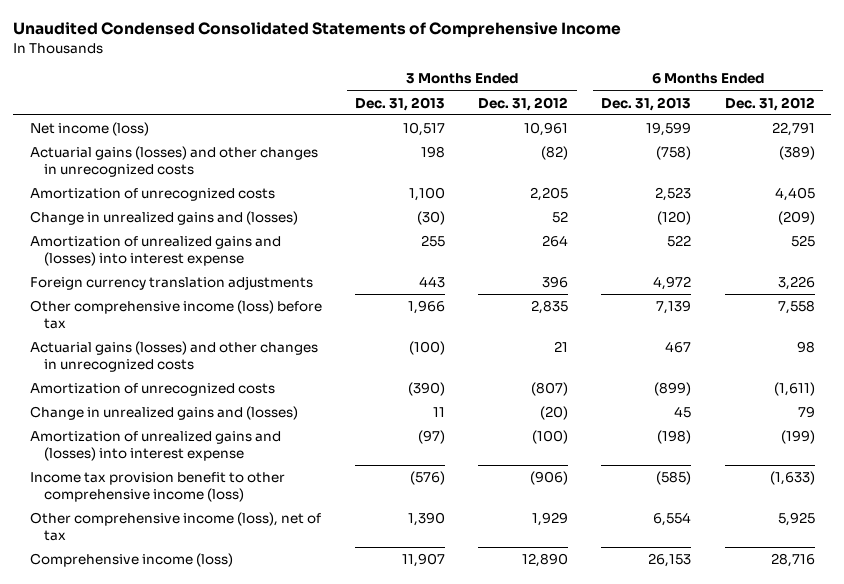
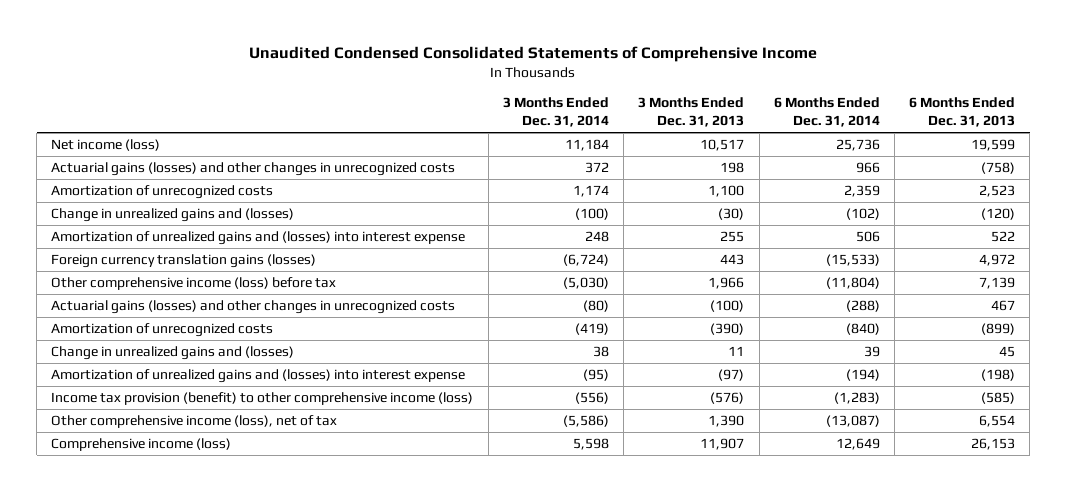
- | 3 Months Ended Dec. 31, 2013 | 3 Months Ended Dec. 31, 2012 | 6 Months Ended Dec. 31, 2013 | 6 Months Ended Dec. 31, 2012
+ | 3 Months Ended Dec. 31, 2014 | 3 Months Ended Dec. 31, 2013 | 6 Months Ended Dec. 31, 2014 | 6 Months Ended Dec. 31, 2013
- Foreign currency translation adjustments | 443 | 396 | 4,972 | 3,226
+ Foreign currency translation gains (losses) | (6,724) | 443 | (15,533) | 4,972
- Income tax provision benefit to other comprehensive income (loss) | (576) | (906) | (585) | (1,633)
+ Income tax provision (benefit) to other comprehensive income (loss) | (556) | (576) | (1,283) | (585)

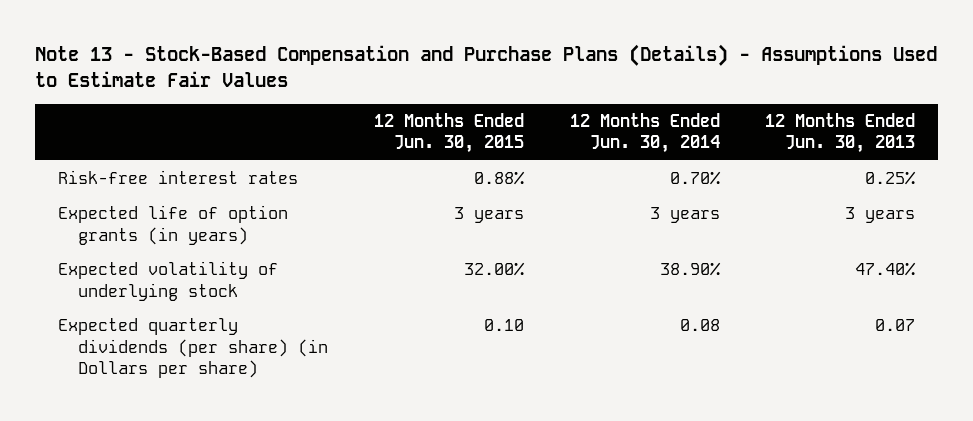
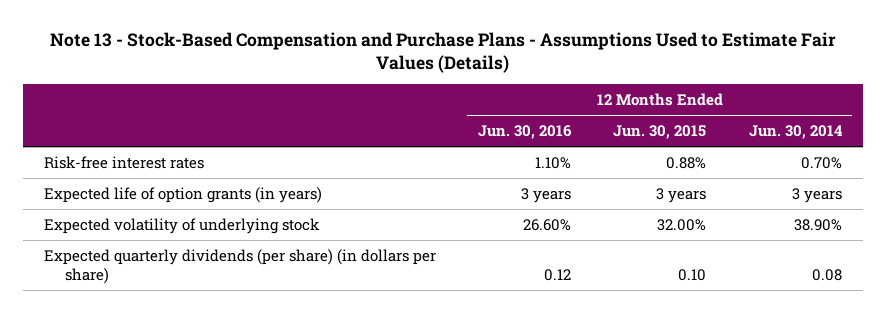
- Note 13 - Stock-Based Compensation and Purchase Plans (Details) - Assumptions Used to Estimate Fair Values
+ Note 13 - Stock-Based Compensation and Purchase Plans - Assumptions Used to Estimate Fair Values (Details)
- | 12 Months Ended Jun. 30, 2015 | 12 Months Ended Jun. 30, 2014 | 12 Months Ended Jun. 30, 2013
+ | 12 Months Ended Jun. 30, 2016 | 12 Months Ended Jun. 30, 2015 | 12 Months Ended Jun. 30, 2014
- Expected quarterly dividends (per share) (in Dollars per share) | 0.10 | 0.08 | 0.07
+ Expected quarterly dividends (per share) (in dollars per share) | 0.12 | 0.10 | 0.08

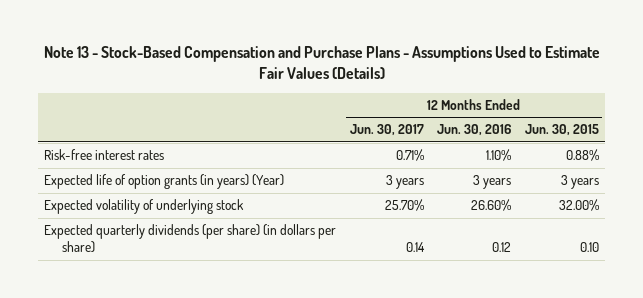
- | 12 Months Ended Jun. 30, 2016 | 12 Months Ended Jun. 30, 2015 | 12 Months Ended Jun. 30, 2014
+ | 12 Months Ended Jun. 30, 2017 | 12 Months Ended Jun. 30, 2016 | 12 Months Ended Jun. 30, 2015
- Expected life of option grants (in years) | 3 years | 3 years | 3 years
+ Expected life of option grants (in years) (Year) | 3 years | 3 years | 3 years

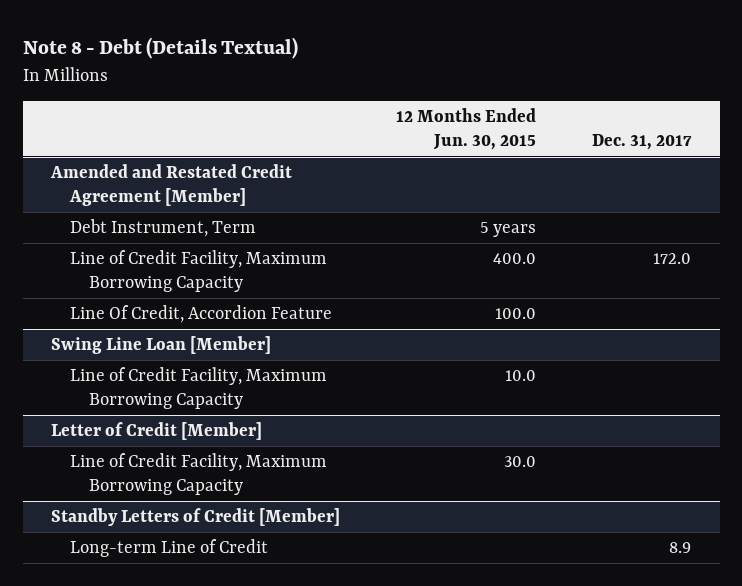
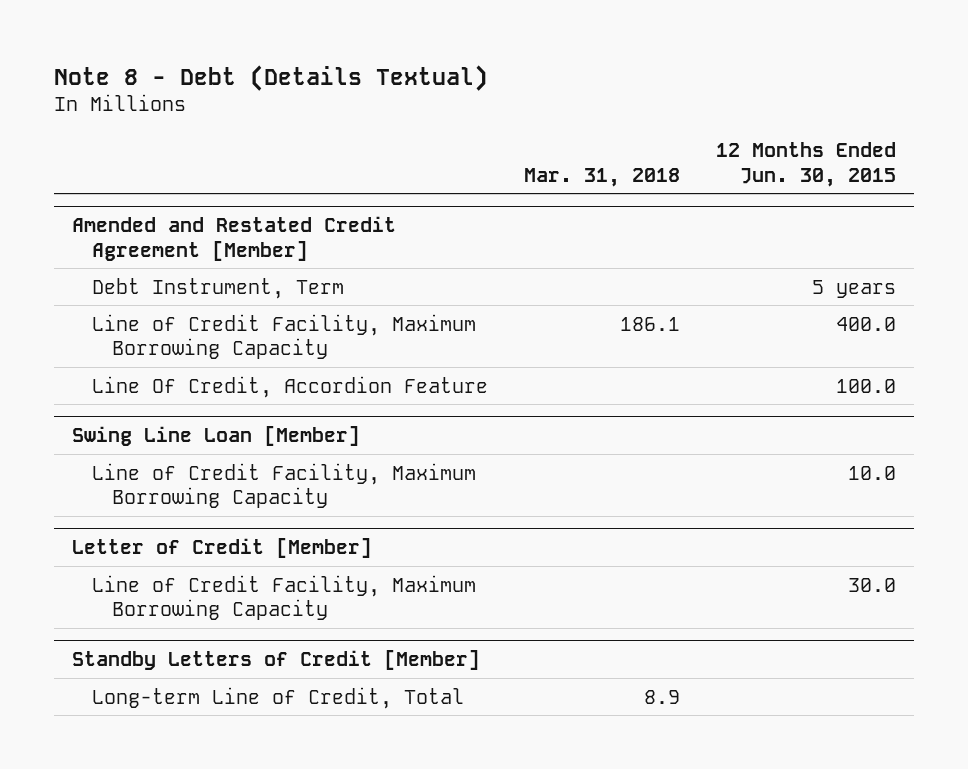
- | 12 Months Ended Jun. 30, 2015 | Dec. 31, 2017
+ | Mar. 31, 2018 | 12 Months Ended Jun. 30, 2015
@ Standby Letters of Credit [Member]
- Long-term Line of Credit | | 8.9
+ Long-term Line of Credit, Total | 8.9 |

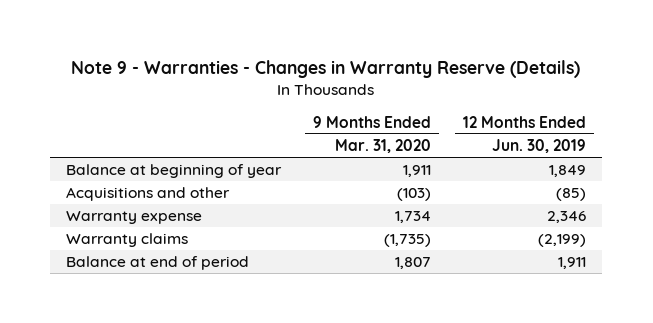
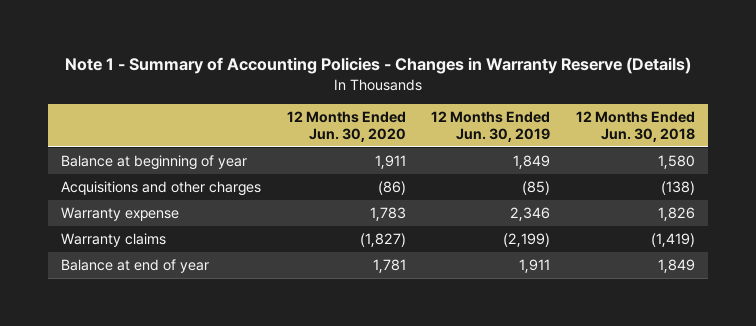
- Note 9 - Warranties - Changes in Warranty Reserve (Details)
+ Note 1 - Summary of Accounting Policies - Changes in Warranty Reserve (Details)
- | 9 Months Ended Mar. 31, 2020 | 12 Months Ended Jun. 30, 2019
+ | 12 Months Ended Jun. 30, 2020 | 12 Months Ended Jun. 30, 2019 | 12 Months Ended Jun. 30, 2018
- Acquisitions and other | (103) | (85)
+ Acquisitions and other charges | (86) | (85) | (138)
- Balance at end of period | 1,807 | 1,911
+ Balance at end of year | 1,781 | 1,911 | 1,849

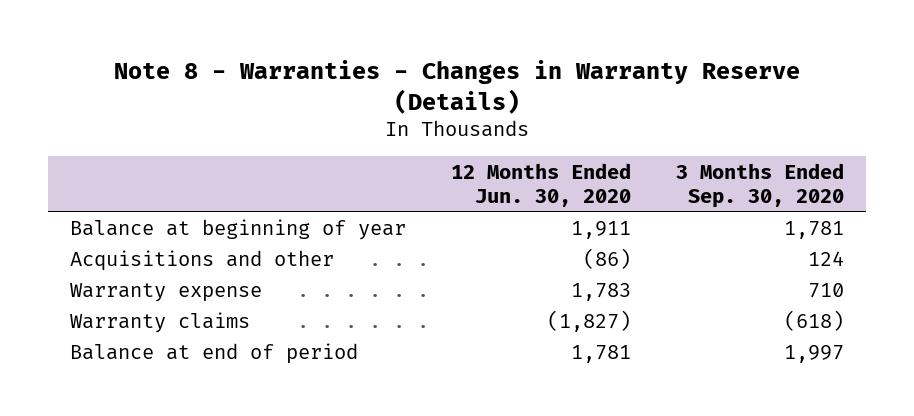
- Note 1 - Summary of Accounting Policies - Changes in Warranty Reserve (Details)
+ Note 8 - Warranties - Changes in Warranty Reserve (Details)
- | 12 Months Ended Jun. 30, 2020 | 12 Months Ended Jun. 30, 2019 | 12 Months Ended Jun. 30, 2018
+ | 12 Months Ended Jun. 30, 2020 | 3 Months Ended Sep. 30, 2020
- Acquisitions and other charges | (86) | (85) | (138)
+ Acquisitions and other | (86) | 124
- Balance at end of year | 1,781 | 1,911 | 1,849
+ Balance at end of period | 1,781 | 1,997

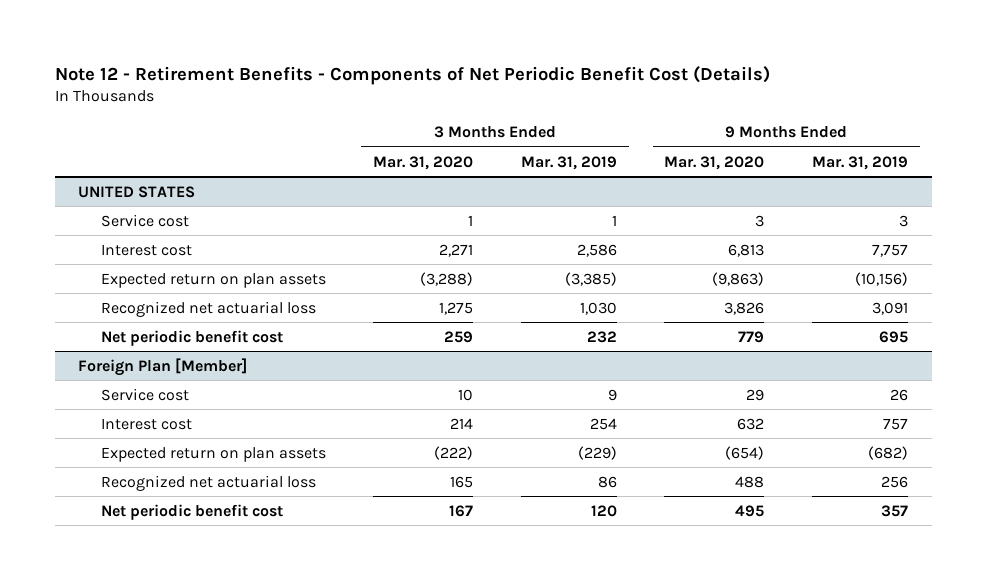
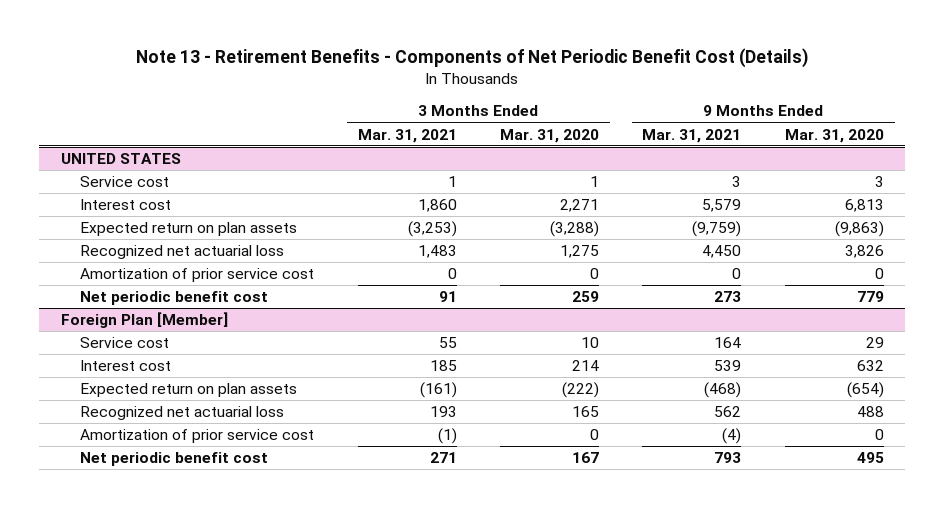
- Note 12 - Retirement Benefits - Components of Net Periodic Benefit Cost (Details)
+ Note 13 - Retirement Benefits - Components of Net Periodic Benefit Cost (Details)
- | 3 Months Ended Mar. 31, 2020 | 3 Months Ended Mar. 31, 2019 | 9 Months Ended Mar. 31, 2020 | 9 Months Ended Mar. 31, 2019
+ | 3 Months Ended Mar. 31, 2021 | 3 Months Ended Mar. 31, 2020 | 9 Months Ended Mar. 31, 2021 | 9 Months Ended Mar. 31, 2020
@ UNITED STATES
+ Amortization of prior service cost | 0 | 0 | 0 | 0
@ Foreign Plan [Member]
+ Amortization of prior service cost | (1) | 0 | (4) | 0

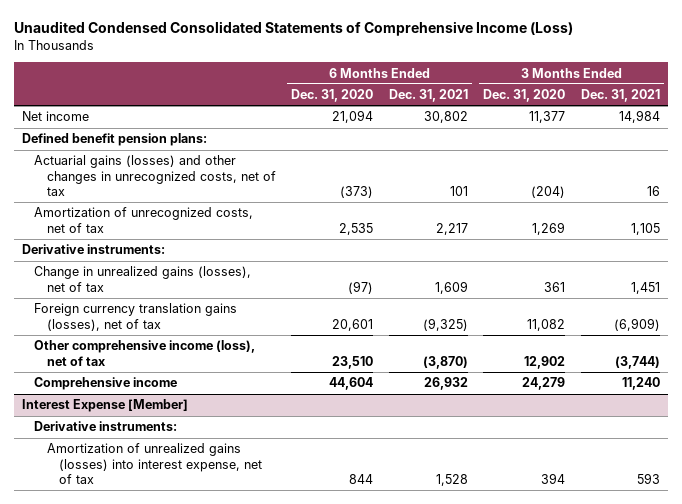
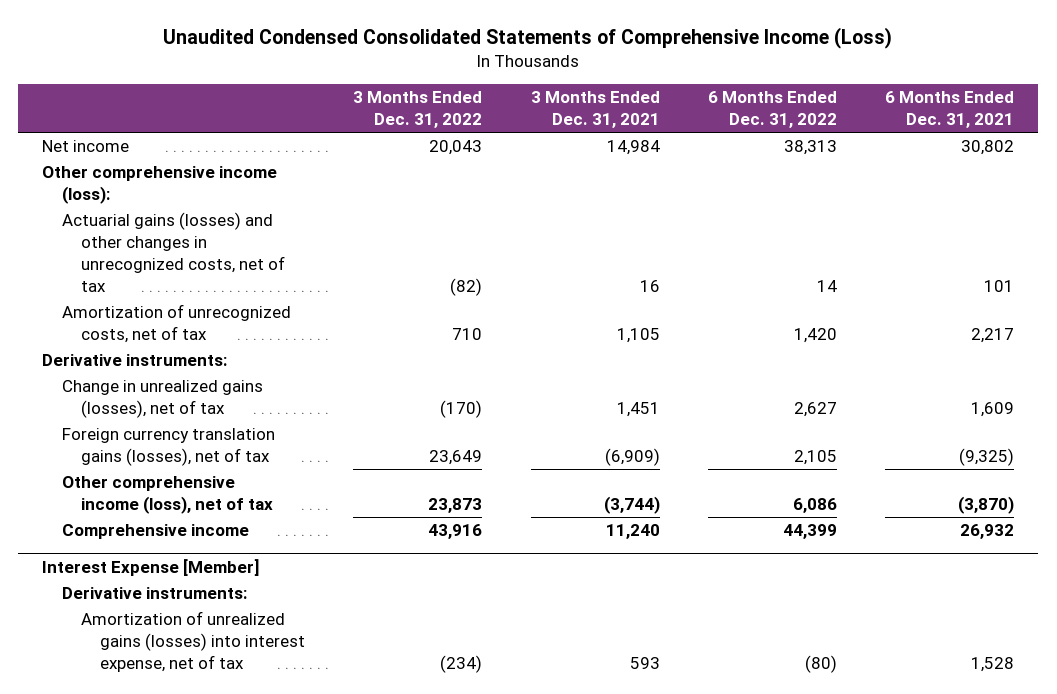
- | 6 Months Ended Dec. 31, 2020 | 6 Months Ended Dec. 31, 2021 | 3 Months Ended Dec. 31, 2020 | 3 Months Ended Dec. 31, 2021
+ | 3 Months Ended Dec. 31, 2022 | 3 Months Ended Dec. 31, 2021 | 6 Months Ended Dec. 31, 2022 | 6 Months Ended Dec. 31, 2021
- Defined benefit pension plans:
+ Other comprehensive income (loss):

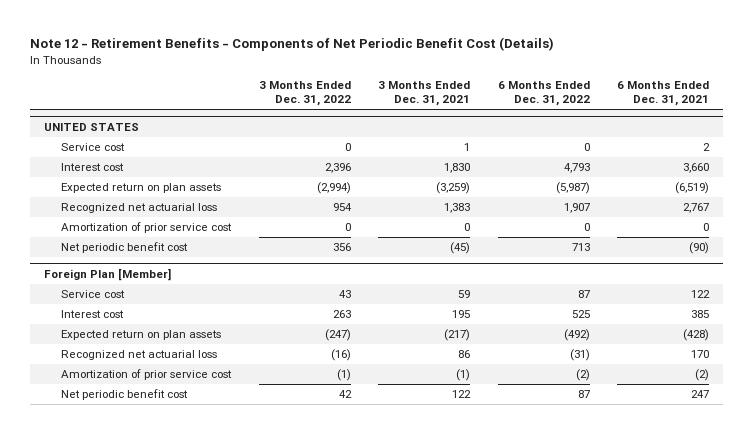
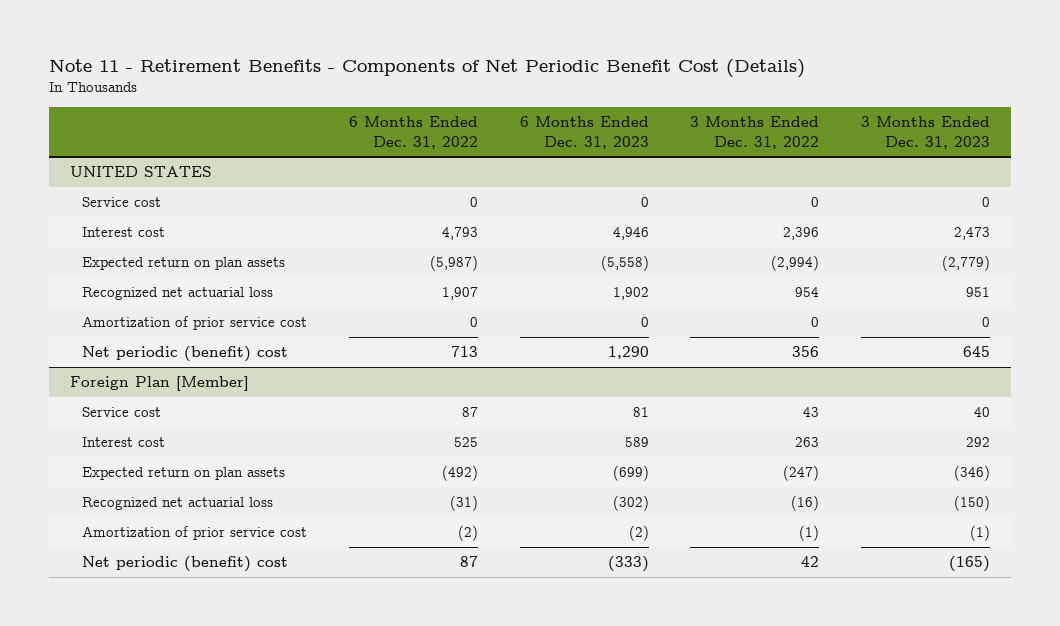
- Note 12 - Retirement Benefits - Components of Net Periodic Benefit Cost (Details)
+ Note 11 - Retirement Benefits - Components of Net Periodic Benefit Cost (Details)
- | 3 Months Ended Dec. 31, 2022 | 3 Months Ended Dec. 31, 2021 | 6 Months Ended Dec. 31, 2022 | 6 Months Ended Dec. 31, 2021
+ | 6 Months Ended Dec. 31, 2022 | 6 Months Ended Dec. 31, 2023 | 3 Months Ended Dec. 31, 2022 | 3 Months Ended Dec. 31, 2023
@ UNITED STATES
- Net periodic benefit cost | 356 | (45) | 713 | (90)
+ Net periodic (benefit) cost | 713 | 1,290 | 356 | 645
@ Foreign Plan [Member]
- Net periodic benefit cost | 42 | 122 | 87 | 247
+ Net periodic (benefit) cost | 87 | (333) | 42 | (165)

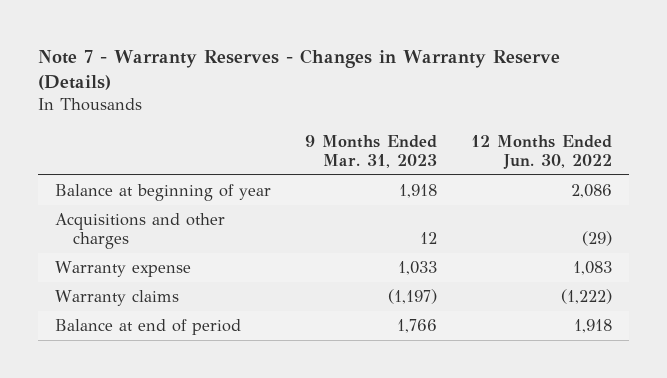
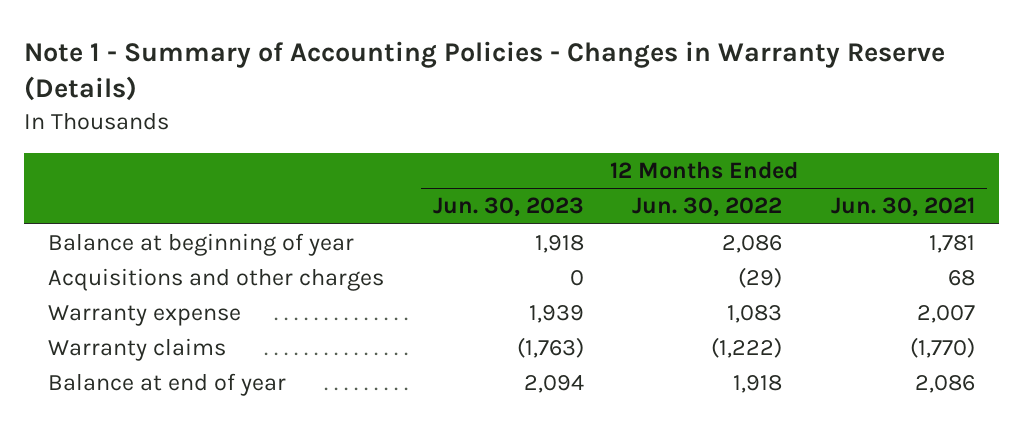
- Note 7 - Warranty Reserves - Changes in Warranty Reserve (Details)
+ Note 1 - Summary of Accounting Policies - Changes in Warranty Reserve (Details)
- | 9 Months Ended Mar. 31, 2023 | 12 Months Ended Jun. 30, 2022
+ | 12 Months Ended Jun. 30, 2023 | 12 Months Ended Jun. 30, 2022 | 12 Months Ended Jun. 30, 2021
- Balance at end of period | 1,766 | 1,918
+ Balance at end of year | 2,094 | 1,918 | 2,086

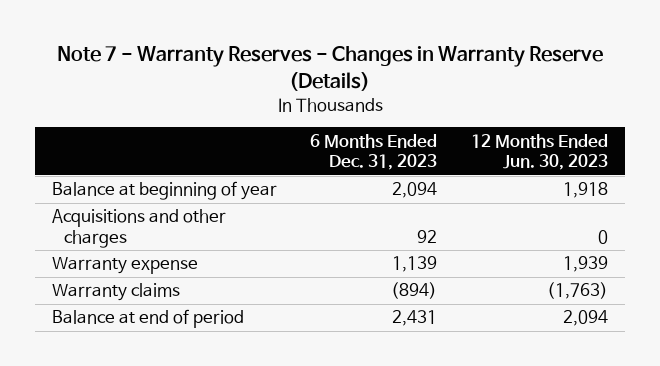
- Note 1 - Summary of Accounting Policies - Changes in Warranty Reserve (Details)
+ Note 7 - Warranty Reserves - Changes in Warranty Reserve (Details)
- | 12 Months Ended Jun. 30, 2023 | 12 Months Ended Jun. 30, 2022 | 12 Months Ended Jun. 30, 2021
+ | 6 Months Ended Dec. 31, 2023 | 12 Months Ended Jun. 30, 2023
- Balance at end of year | 2,094 | 1,918 | 2,086
+ Balance at end of period | 2,431 | 2,094

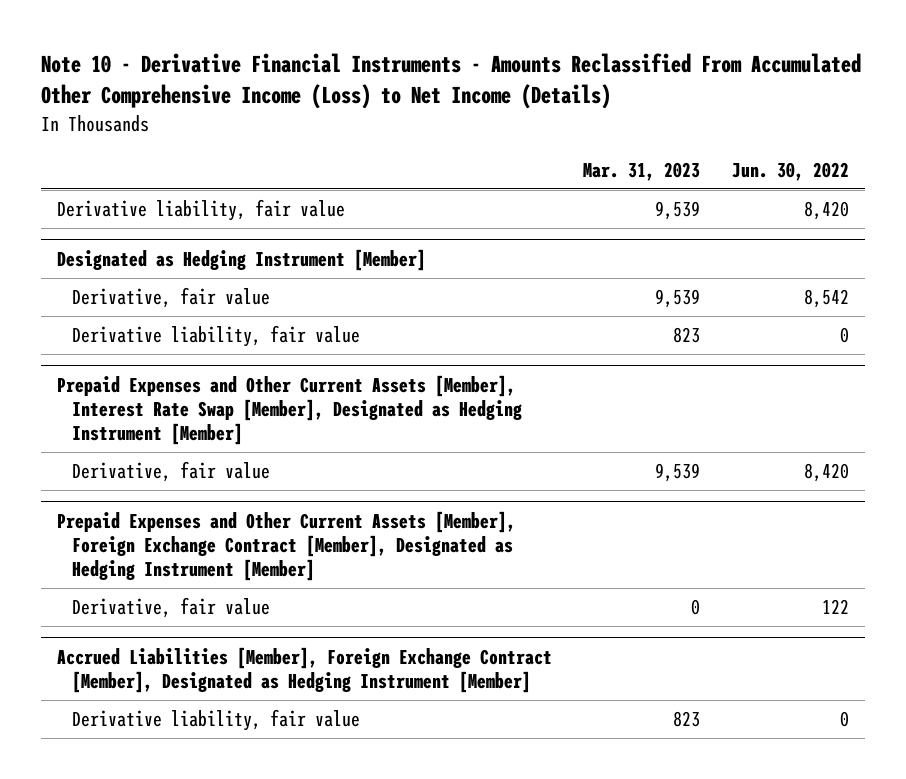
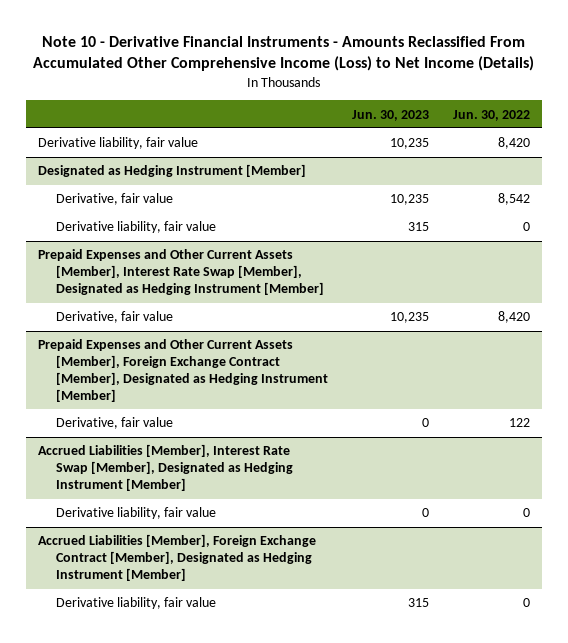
- | Mar. 31, 2023 | Jun. 30, 2022
+ | Jun. 30, 2023 | Jun. 30, 2022
+ Accrued Liabilities [Member], Interest Rate Swap [Member], Designated as Hedging Instrument [Member]
+ Derivative liability, fair value | 0 | 0

